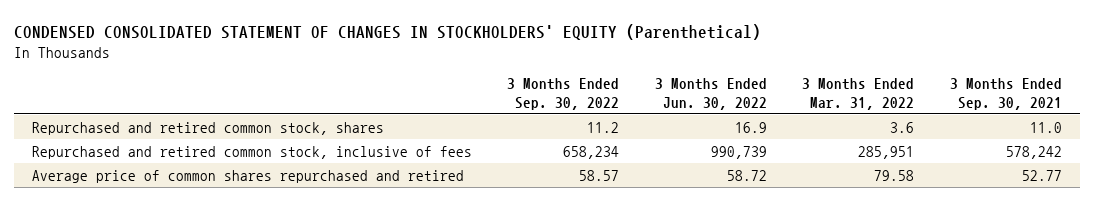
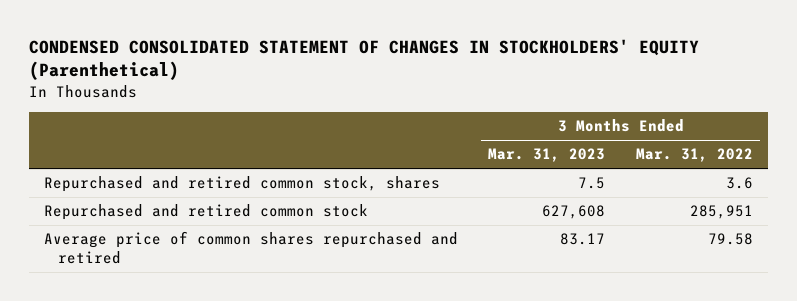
- | 3 Months Ended Sep. 30, 2022 | 3 Months Ended Jun. 30, 2022 | 3 Months Ended Mar. 31, 2022 | 3 Months Ended Sep. 30, 2021
+ | 3 Months Ended Mar. 31, 2023 | 3 Months Ended Mar. 31, 2022
- Repurchased and retired common stock, inclusive of fees | 658,234 | 990,739 | 285,951 | 578,242
+ Repurchased and retired common stock | 627,608 | 285,951

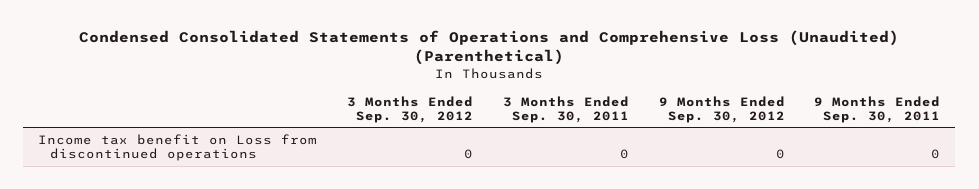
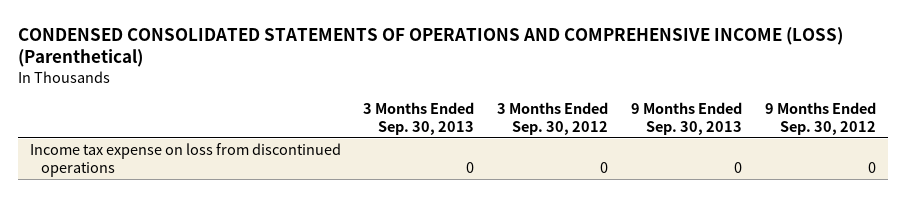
- Condensed Consolidated Statements of Operations and Comprehensive Loss (Unaudited) (Parenthetical)
+ CONDENSED CONSOLIDATED STATEMENTS OF OPERATIONS AND COMPREHENSIVE INCOME (LOSS) (Parenthetical)
- | 3 Months Ended Sep. 30, 2012 | 3 Months Ended Sep. 30, 2011 | 9 Months Ended Sep. 30, 2012 | 9 Months Ended Sep. 30, 2011
+ | 3 Months Ended Sep. 30, 2013 | 3 Months Ended Sep. 30, 2012 | 9 Months Ended Sep. 30, 2013 | 9 Months Ended Sep. 30, 2012
- Income tax benefit on Loss from discontinued operations | 0 | 0 | 0 | 0
+ Income tax expense on loss from discontinued operations | 0 | 0 | 0 | 0

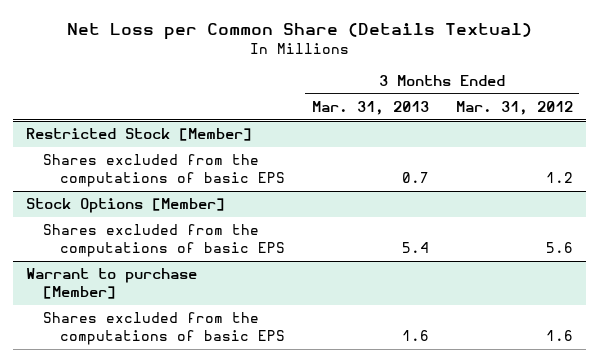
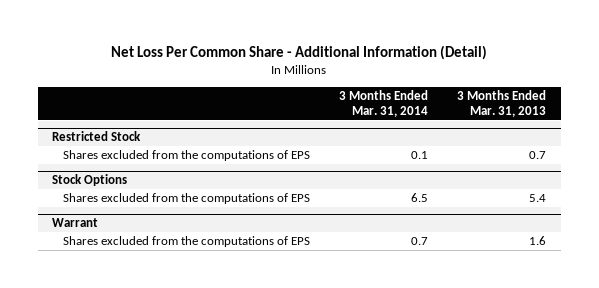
- Net Loss per Common Share (Details Textual)
+ Net Loss Per Common Share - Additional Information (Detail)
- | 3 Months Ended Mar. 31, 2013 | 3 Months Ended Mar. 31, 2012
+ | 3 Months Ended Mar. 31, 2014 | 3 Months Ended Mar. 31, 2013
- Restricted Stock [Member]
- Shares excluded from the computations of basic EPS | 0.7 | 1.2
- Stock Options [Member]
- Shares excluded from the computations of basic EPS | 5.4 | 5.6
- Warrant to purchase [Member]
- Shares excluded from the computations of basic EPS | 1.6 | 1.6
+ Restricted Stock
+ Shares excluded from the computations of EPS | 0.1 | 0.7
+ Stock Options
+ Shares excluded from the computations of EPS | 6.5 | 5.4
+ Warrant
+ Shares excluded from the computations of EPS | 0.7 | 1.6

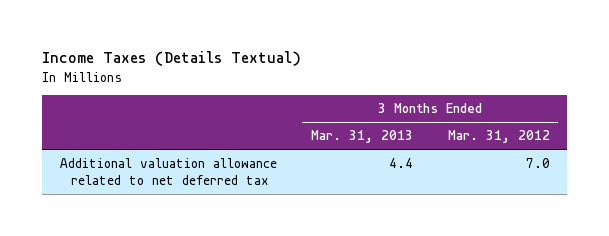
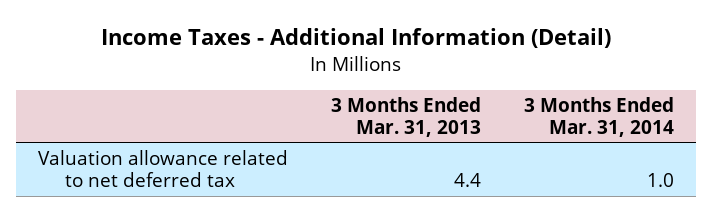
- Income Taxes (Details Textual)
+ Income Taxes - Additional Information (Detail)
- | 3 Months Ended Mar. 31, 2013 | 3 Months Ended Mar. 31, 2012
+ | 3 Months Ended Mar. 31, 2013 | 3 Months Ended Mar. 31, 2014
- Additional valuation allowance related to net deferred tax | 4.4 | 7.0
+ Valuation allowance related to net deferred tax | 4.4 | 1.0

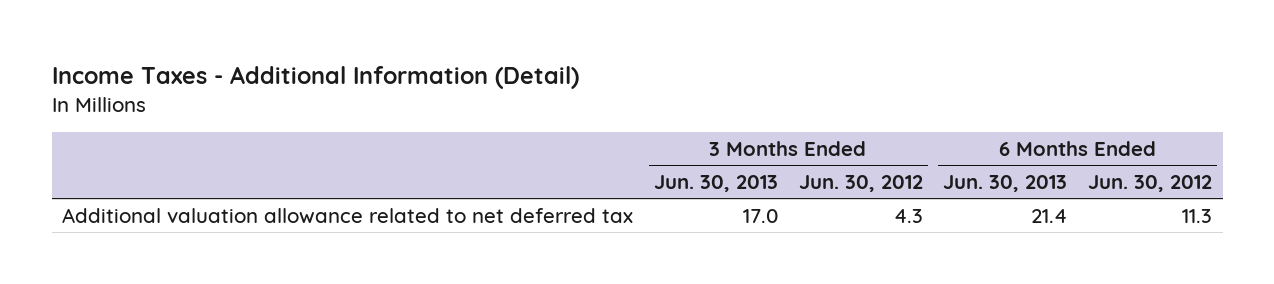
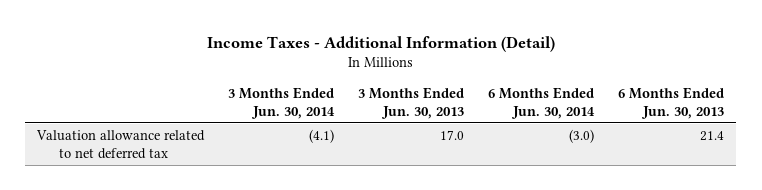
- | 3 Months Ended Jun. 30, 2013 | 3 Months Ended Jun. 30, 2012 | 6 Months Ended Jun. 30, 2013 | 6 Months Ended Jun. 30, 2012
+ | 3 Months Ended Jun. 30, 2014 | 3 Months Ended Jun. 30, 2013 | 6 Months Ended Jun. 30, 2014 | 6 Months Ended Jun. 30, 2013
- Additional valuation allowance related to net deferred tax | 17.0 | 4.3 | 21.4 | 11.3
+ Valuation allowance related to net deferred tax | (4.1) | 17.0 | (3.0) | 21.4

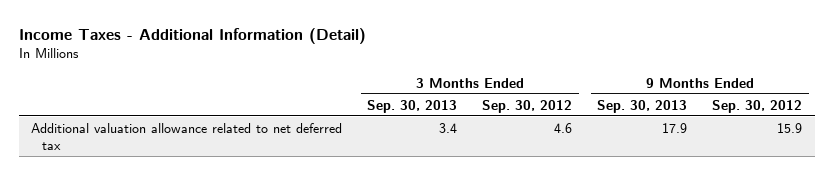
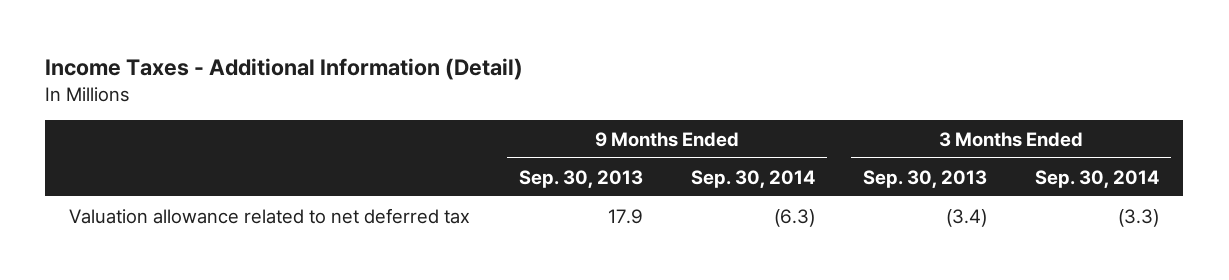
- | 3 Months Ended Sep. 30, 2013 | 3 Months Ended Sep. 30, 2012 | 9 Months Ended Sep. 30, 2013 | 9 Months Ended Sep. 30, 2012
+ | 9 Months Ended Sep. 30, 2013 | 9 Months Ended Sep. 30, 2014 | 3 Months Ended Sep. 30, 2013 | 3 Months Ended Sep. 30, 2014
- Additional valuation allowance related to net deferred tax | 3.4 | 4.6 | 17.9 | 15.9
+ Valuation allowance related to net deferred tax | 17.9 | (6.3) | (3.4) | (3.3)

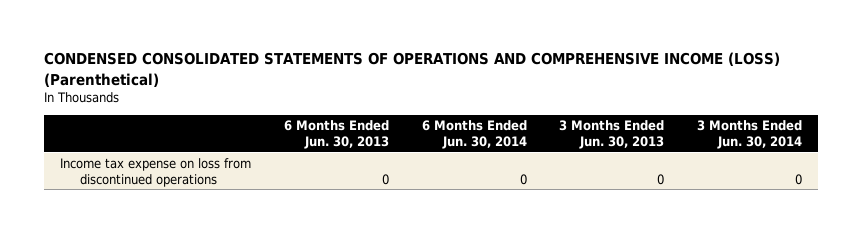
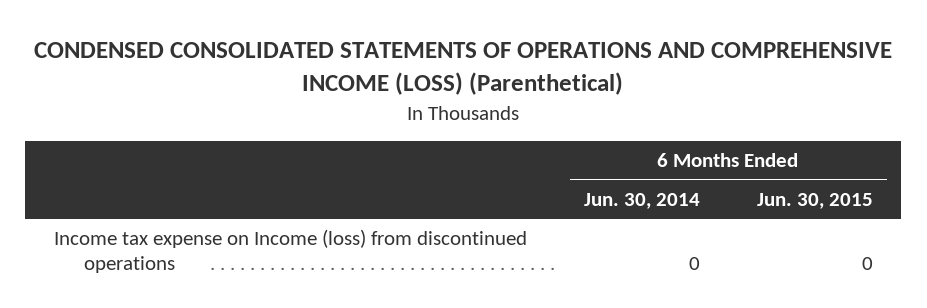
- | 6 Months Ended Jun. 30, 2013 | 6 Months Ended Jun. 30, 2014 | 3 Months Ended Jun. 30, 2013 | 3 Months Ended Jun. 30, 2014
+ | 6 Months Ended Jun. 30, 2014 | 6 Months Ended Jun. 30, 2015
- Income tax expense on loss from discontinued operations | 0 | 0 | 0 | 0
+ Income tax expense on Income (loss) from discontinued operations | 0 | 0

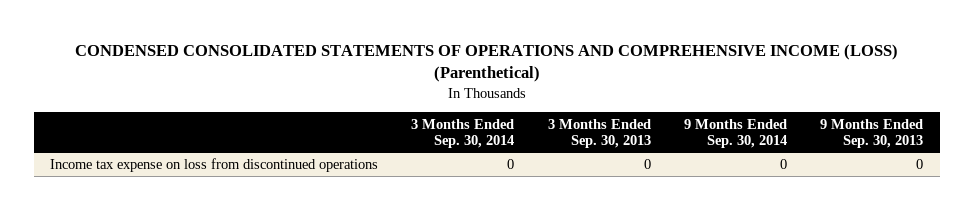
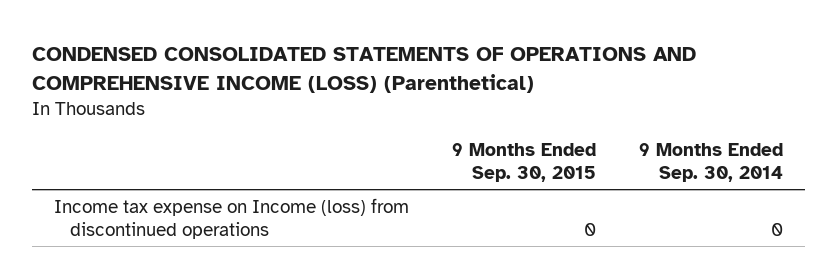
- | 3 Months Ended Sep. 30, 2014 | 3 Months Ended Sep. 30, 2013 | 9 Months Ended Sep. 30, 2014 | 9 Months Ended Sep. 30, 2013
+ | 9 Months Ended Sep. 30, 2015 | 9 Months Ended Sep. 30, 2014
- Income tax expense on loss from discontinued operations | 0 | 0 | 0 | 0
+ Income tax expense on Income (loss) from discontinued operations | 0 | 0

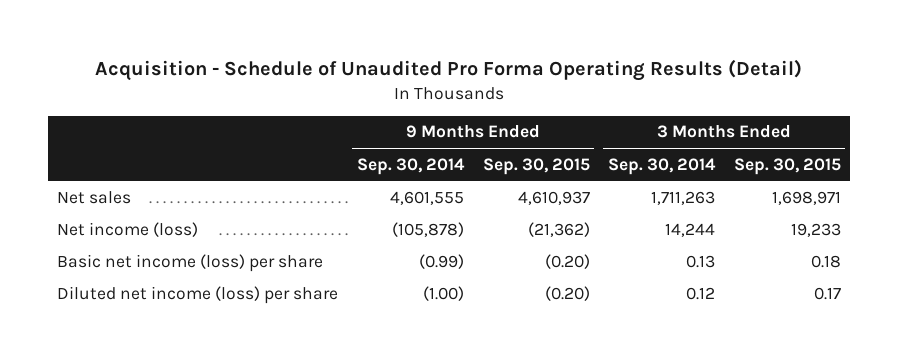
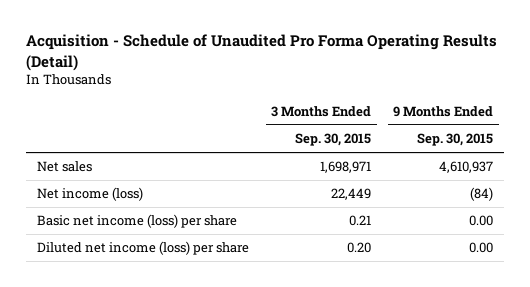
- | 9 Months Ended Sep. 30, 2014 | 9 Months Ended Sep. 30, 2015 | 3 Months Ended Sep. 30, 2014 | 3 Months Ended Sep. 30, 2015
+ | 3 Months Ended Sep. 30, 2015 | 9 Months Ended Sep. 30, 2015
- Net income (loss) | (105,878) | (21,362) | 14,244 | 19,233
- Basic net income (loss) per share | (0.99) | (0.20) | 0.13 | 0.18
- Diluted net income (loss) per share | (1.00) | (0.20) | 0.12 | 0.17
+ Net income (loss) | 22,449 | (84)
+ Basic net income (loss) per share | 0.21 | 0.00
+ Diluted net income (loss) per share | 0.20 | 0.00

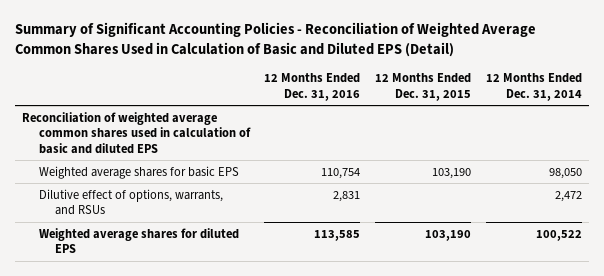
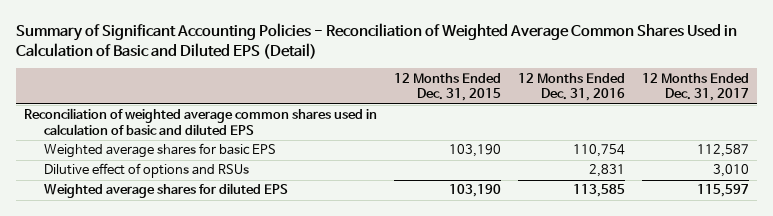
- | 12 Months Ended Dec. 31, 2016 | 12 Months Ended Dec. 31, 2015 | 12 Months Ended Dec. 31, 2014
+ | 12 Months Ended Dec. 31, 2015 | 12 Months Ended Dec. 31, 2016 | 12 Months Ended Dec. 31, 2017
- Dilutive effect of options, warrants, and RSUs | 2,831 | | 2,472
+ Dilutive effect of options and RSUs | | 2,831 | 3,010

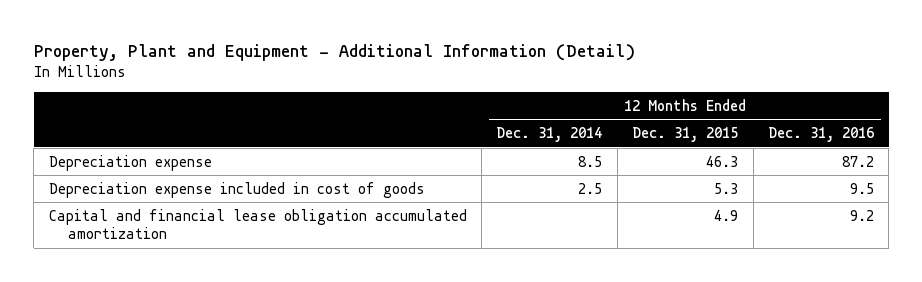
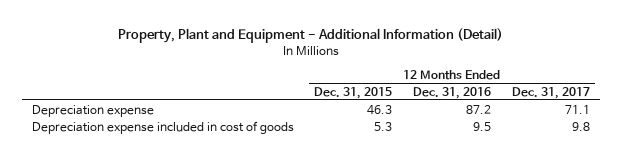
- | 12 Months Ended Dec. 31, 2014 | 12 Months Ended Dec. 31, 2015 | 12 Months Ended Dec. 31, 2016
+ | 12 Months Ended Dec. 31, 2015 | 12 Months Ended Dec. 31, 2016 | 12 Months Ended Dec. 31, 2017
- Capital and financial lease obligation accumulated amortization | | 4.9 | 9.2

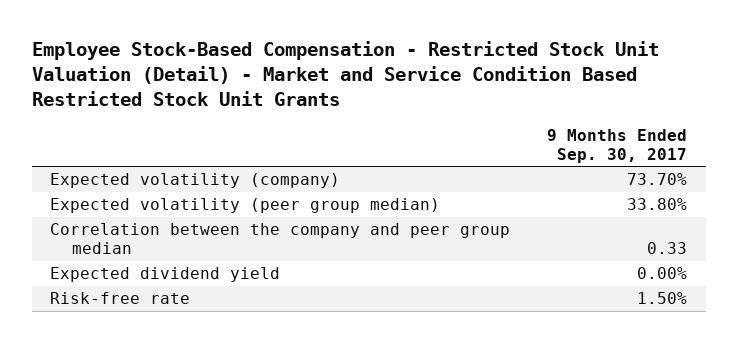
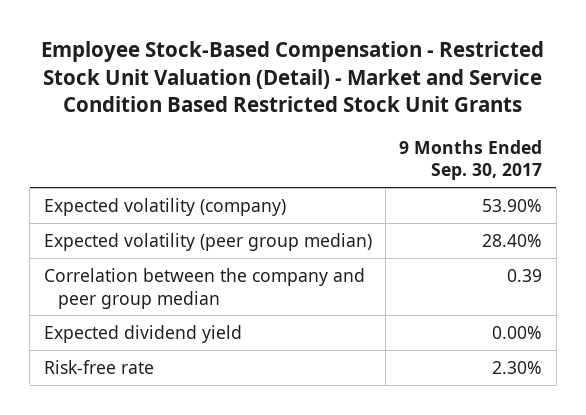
- Expected volatility (company) | 73.70%
- Expected volatility (peer group median) | 33.80%
- Correlation between the company and peer group median | 0.33
+ Expected volatility (company) | 53.90%
+ Expected volatility (peer group median) | 28.40%
+ Correlation between the company and peer group median | 0.39
- Risk-free rate | 1.50%
+ Risk-free rate | 2.30%

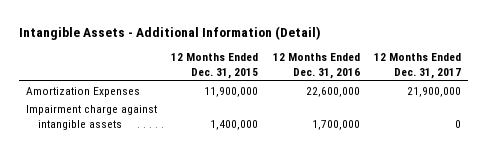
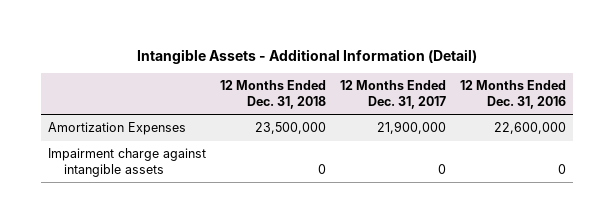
- | 12 Months Ended Dec. 31, 2015 | 12 Months Ended Dec. 31, 2016 | 12 Months Ended Dec. 31, 2017
+ | 12 Months Ended Dec. 31, 2018 | 12 Months Ended Dec. 31, 2017 | 12 Months Ended Dec. 31, 2016
- Impairment charge against intangible assets | 1,400,000 | 1,700,000 | 0
+ Impairment charge against intangible assets | 0 | 0 | 0

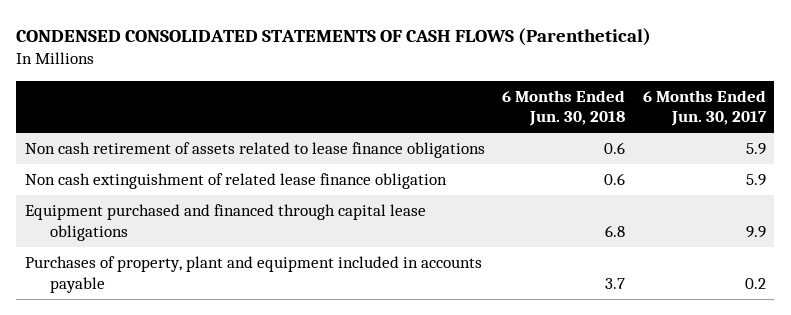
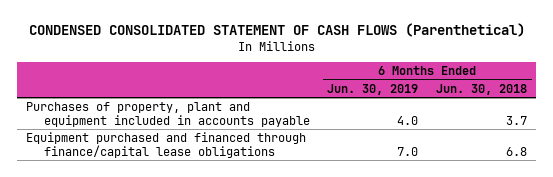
- CONDENSED CONSOLIDATED STATEMENTS OF CASH FLOWS (Parenthetical)
+ CONDENSED CONSOLIDATED STATEMENT OF CASH FLOWS (Parenthetical)
- | 6 Months Ended Jun. 30, 2018 | 6 Months Ended Jun. 30, 2017
+ | 6 Months Ended Jun. 30, 2019 | 6 Months Ended Jun. 30, 2018
- Non cash retirement of assets related to lease finance obligations | 0.6 | 5.9
- Non cash extinguishment of related lease finance obligation | 0.6 | 5.9
- Equipment purchased and financed through capital lease obligations | 6.8 | 9.9
+ Equipment purchased and financed through finance/capital lease obligations | 7.0 | 6.8

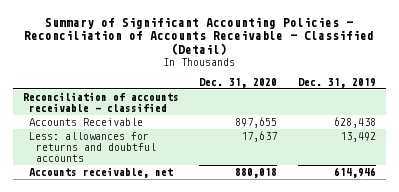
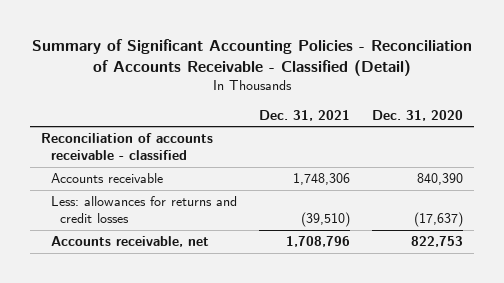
- | Dec. 31, 2020 | Dec. 31, 2019
+ | Dec. 31, 2021 | Dec. 31, 2020
- Accounts Receivable | 897,655 | 628,438
- Less: allowances for returns and doubtful accounts | 17,637 | 13,492
- Accounts receivable, net | 880,018 | 614,946
+ Accounts receivable | 1,748,306 | 840,390
+ Less: allowances for returns and credit losses | (39,510) | (17,637)
+ Accounts receivable, net | 1,708,796 | 822,753

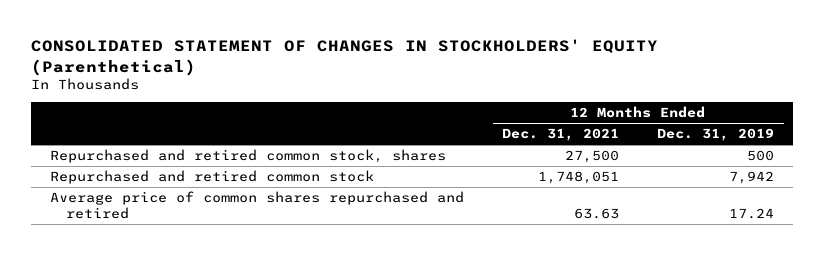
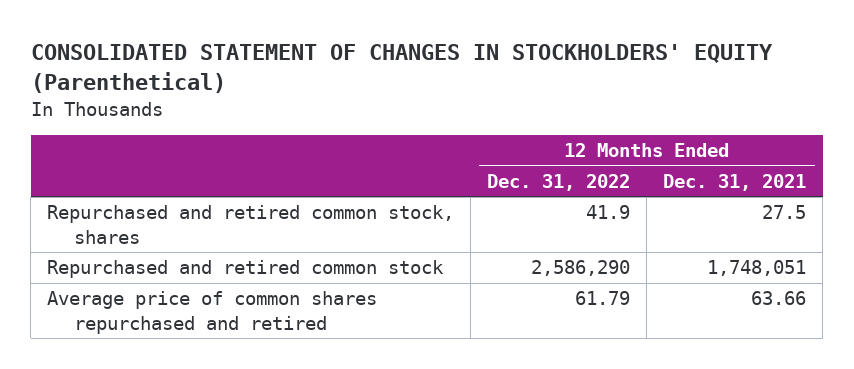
- | 12 Months Ended Dec. 31, 2021 | 12 Months Ended Dec. 31, 2019
+ | 12 Months Ended Dec. 31, 2022 | 12 Months Ended Dec. 31, 2021
- Repurchased and retired common stock, shares | 27,500 | 500
+ Repurchased and retired common stock, shares | 41.9 | 27.5
- Average price of common shares repurchased and retired | 63.63 | 17.24
+ Average price of common shares repurchased and retired | 61.79 | 63.66

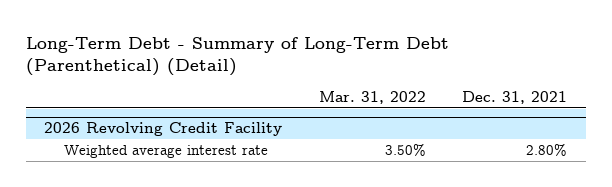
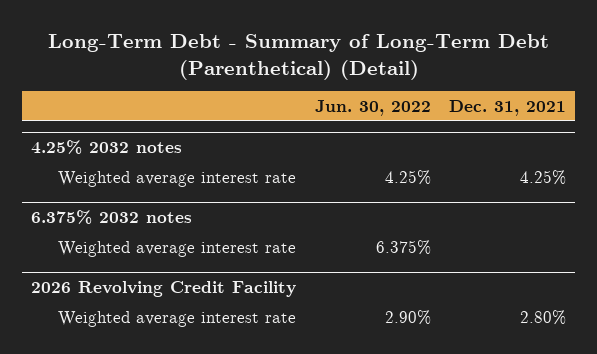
- | Mar. 31, 2022 | Dec. 31, 2021
+ | Jun. 30, 2022 | Dec. 31, 2021
+ 4.25% 2032 notes
+ Weighted average interest rate | 4.25% | 4.25%
+ 6.375% 2032 notes
+ Weighted average interest rate | 6.375% |

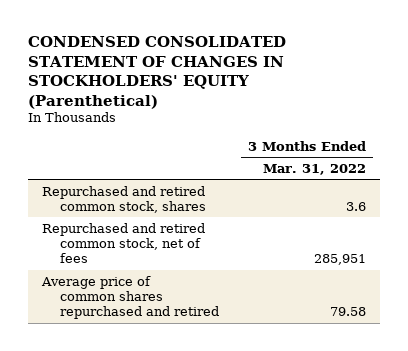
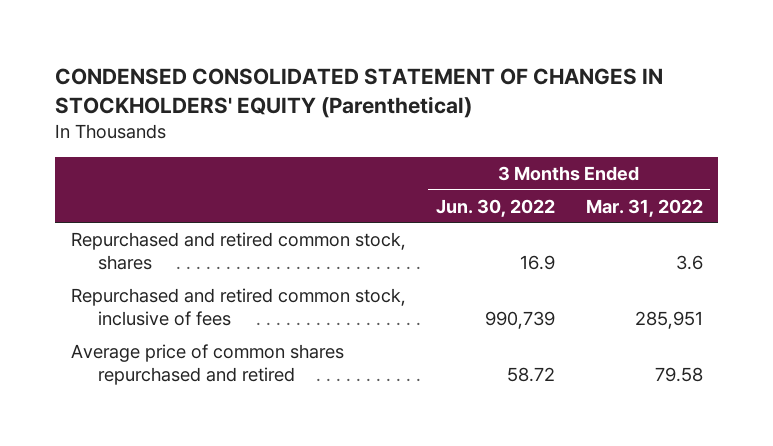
- | 3 Months Ended Mar. 31, 2022
+ | 3 Months Ended Jun. 30, 2022 | 3 Months Ended Mar. 31, 2022
- Repurchased and retired common stock, net of fees | 285,951
+ Repurchased and retired common stock, inclusive of fees | 990,739 | 285,951

